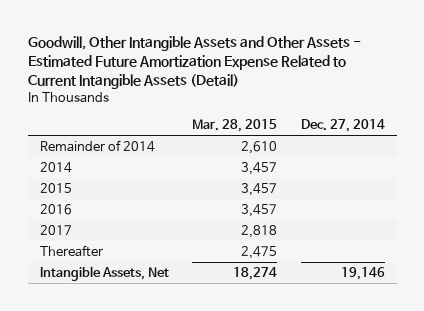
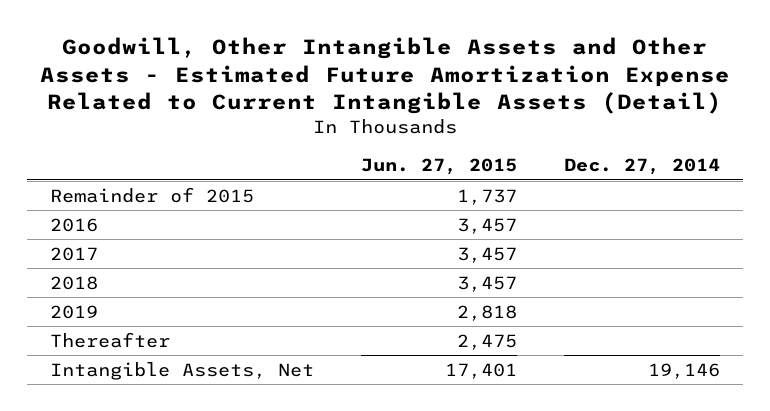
- | Mar. 28, 2015 | Dec. 27, 2014
+ | Jun. 27, 2015 | Dec. 27, 2014
- Remainder of 2014 | 2,610 |
- 2014 | 3,457 |
- 2015 | 3,457 |
+ Remainder of 2015 | 1,737 |
+ 2018 | 3,457 |
+ 2019 | 2,818 |

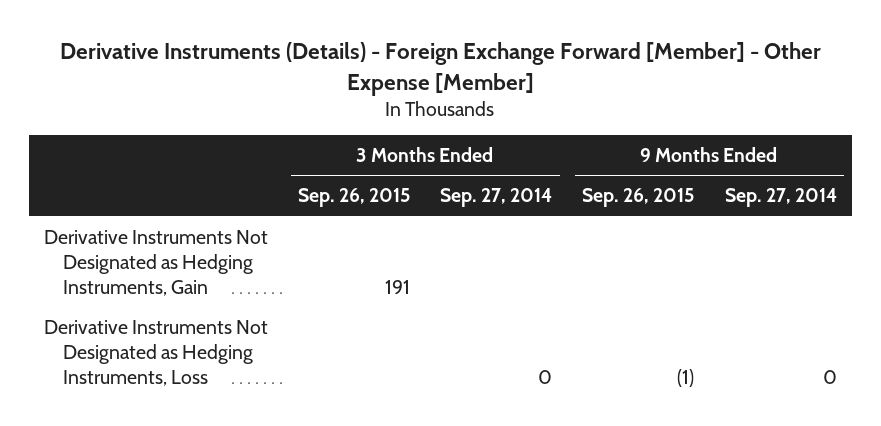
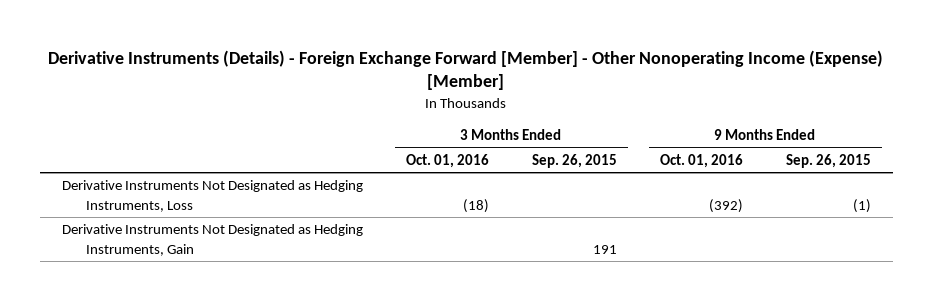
- Derivative Instruments (Details) - Foreign Exchange Forward [Member] - Other Expense [Member]
+ Derivative Instruments (Details) - Foreign Exchange Forward [Member] - Other Nonoperating Income (Expense) [Member]
- | 3 Months Ended Sep. 26, 2015 | 3 Months Ended Sep. 27, 2014 | 9 Months Ended Sep. 26, 2015 | 9 Months Ended Sep. 27, 2014
+ | 3 Months Ended Oct. 01, 2016 | 3 Months Ended Sep. 26, 2015 | 9 Months Ended Oct. 01, 2016 | 9 Months Ended Sep. 26, 2015
moved down: Derivative Instruments Not Designated as Hedging Instruments, Gain | | 191 | |

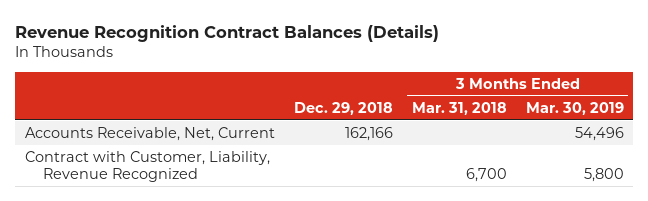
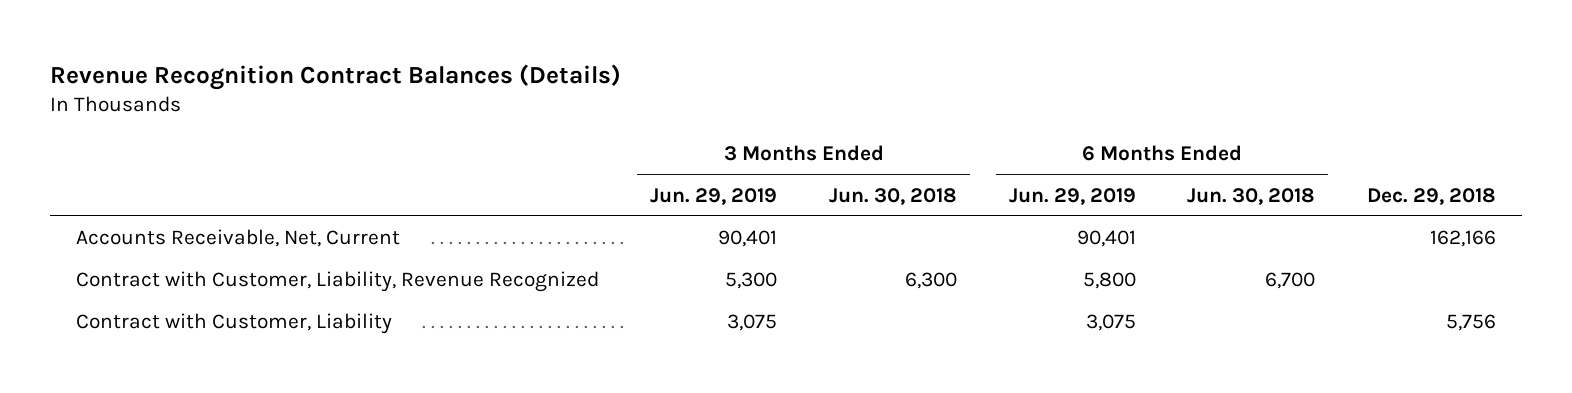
- | Dec. 29, 2018 | 3 Months Ended Mar. 31, 2018 | 3 Months Ended Mar. 30, 2019
+ | 3 Months Ended Jun. 29, 2019 | 3 Months Ended Jun. 30, 2018 | 6 Months Ended Jun. 29, 2019 | 6 Months Ended Jun. 30, 2018 | Dec. 29, 2018
+ Contract with Customer, Liability | 3,075 | | 3,075 | | 5,756

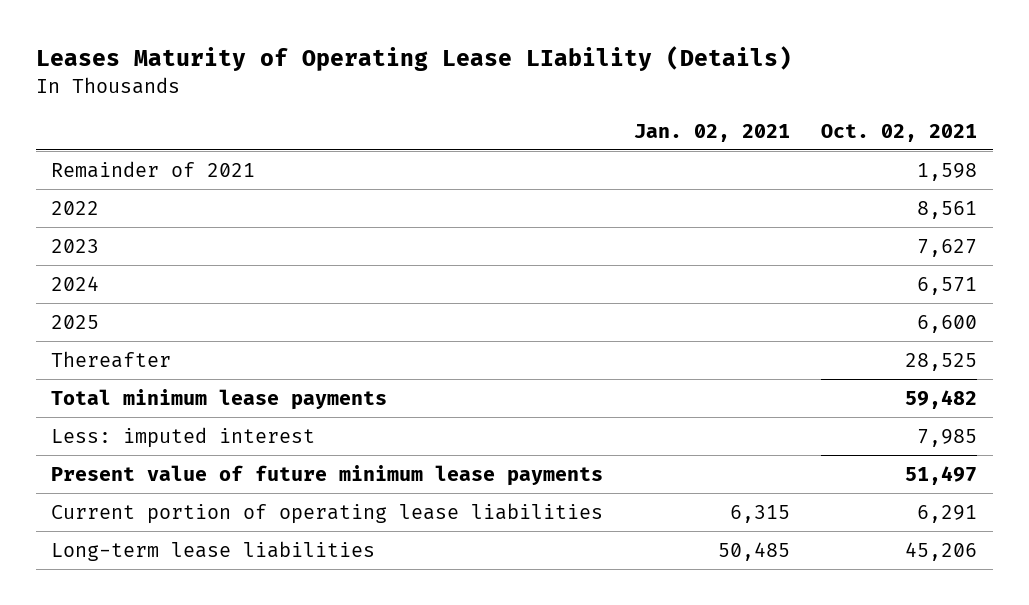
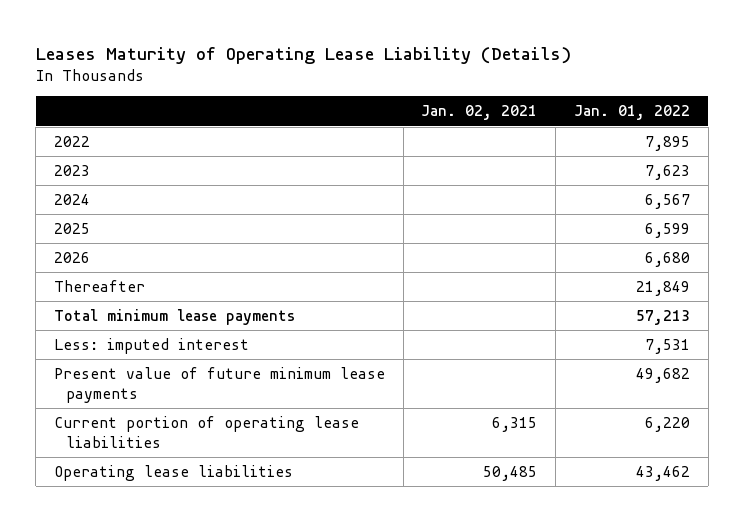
- Leases Maturity of Operating Lease LIability (Details)
+ Leases Maturity of Operating Lease Liability (Details)
- | Jan. 02, 2021 | Oct. 02, 2021
+ | Jan. 02, 2021 | Jan. 01, 2022
- Remainder of 2021 | | 1,598
+ 2026 | | 6,680
- Long-term lease liabilities | 50,485 | 45,206
+ Operating lease liabilities | 50,485 | 43,462

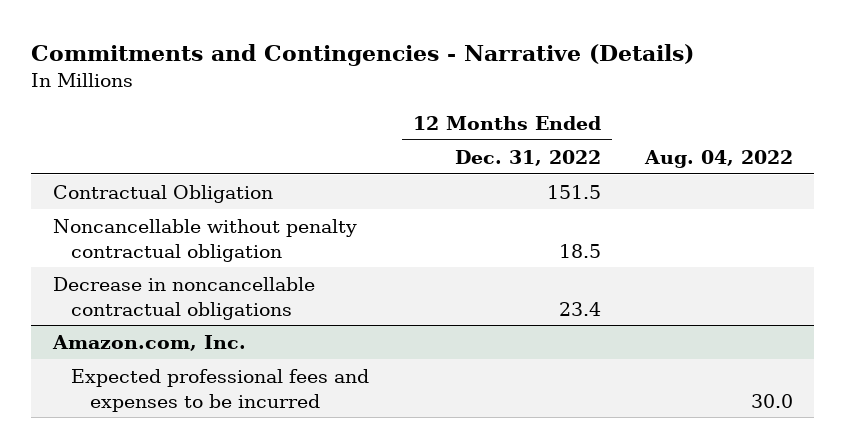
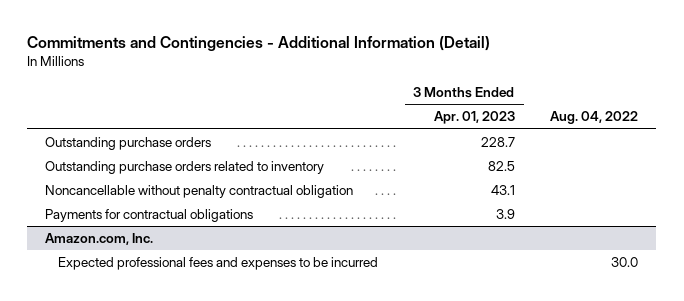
- Commitments and Contingencies - Narrative (Details)
+ Commitments and Contingencies - Additional Information (Detail)
- | 12 Months Ended Dec. 31, 2022 | Aug. 04, 2022
+ | 3 Months Ended Apr. 01, 2023 | Aug. 04, 2022
- Contractual Obligation | 151.5 |
+ Outstanding purchase orders | 228.7 |
+ Outstanding purchase orders related to inventory | 82.5 |
- Decrease in noncancellable contractual obligations | 23.4 |
+ Payments for contractual obligations | 3.9 |

